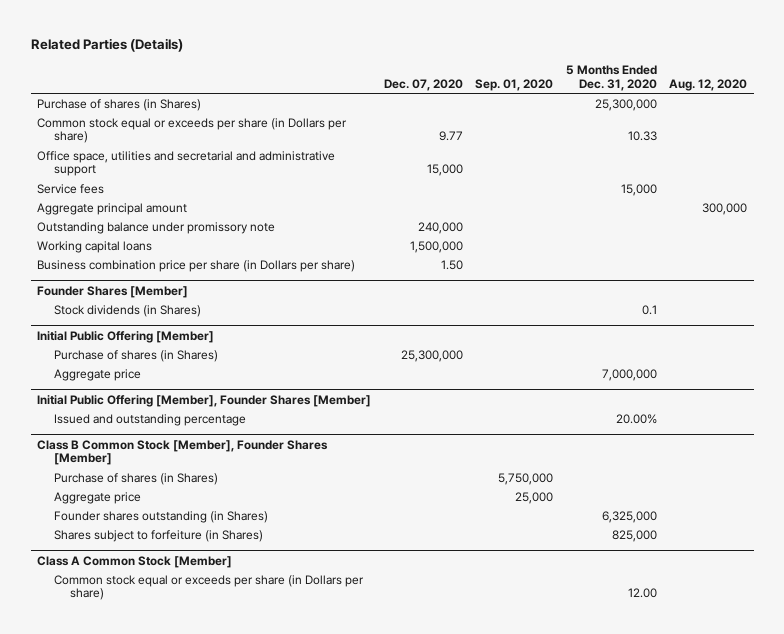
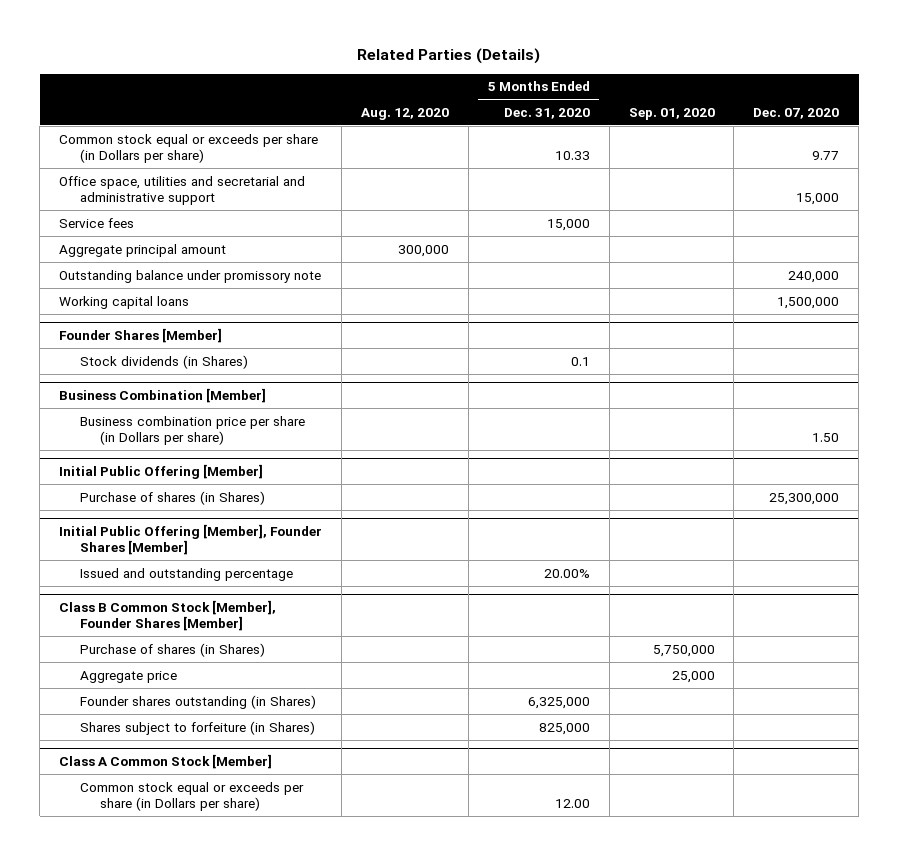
- | Dec. 07, 2020 | Sep. 01, 2020 | 5 Months Ended Dec. 31, 2020 | Aug. 12, 2020
+ | Aug. 12, 2020 | 5 Months Ended Dec. 31, 2020 | Sep. 01, 2020 | Dec. 07, 2020
- Purchase of shares (in Shares) | | | 25,300,000 |
- Business combination price per share (in Dollars per share) | 1.50 | | |
+ Business Combination [Member]
+ Business combination price per share (in Dollars per share) | | | | 1.50
@ Initial Public Offering [Member]
- Aggregate price | | | 7,000,000 |

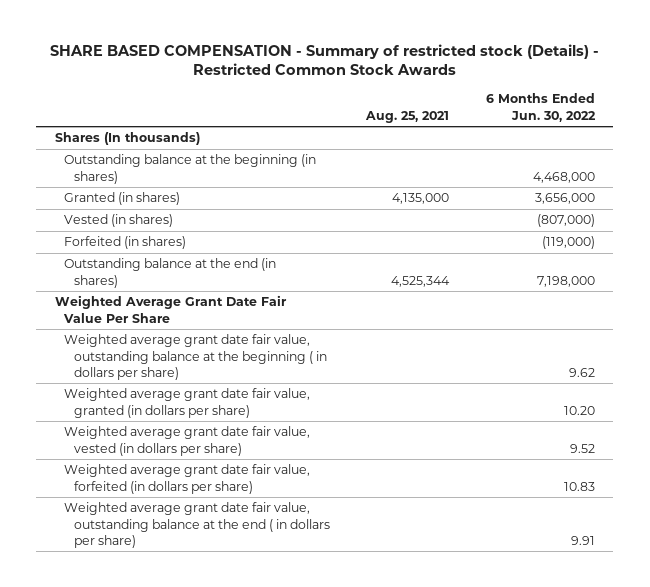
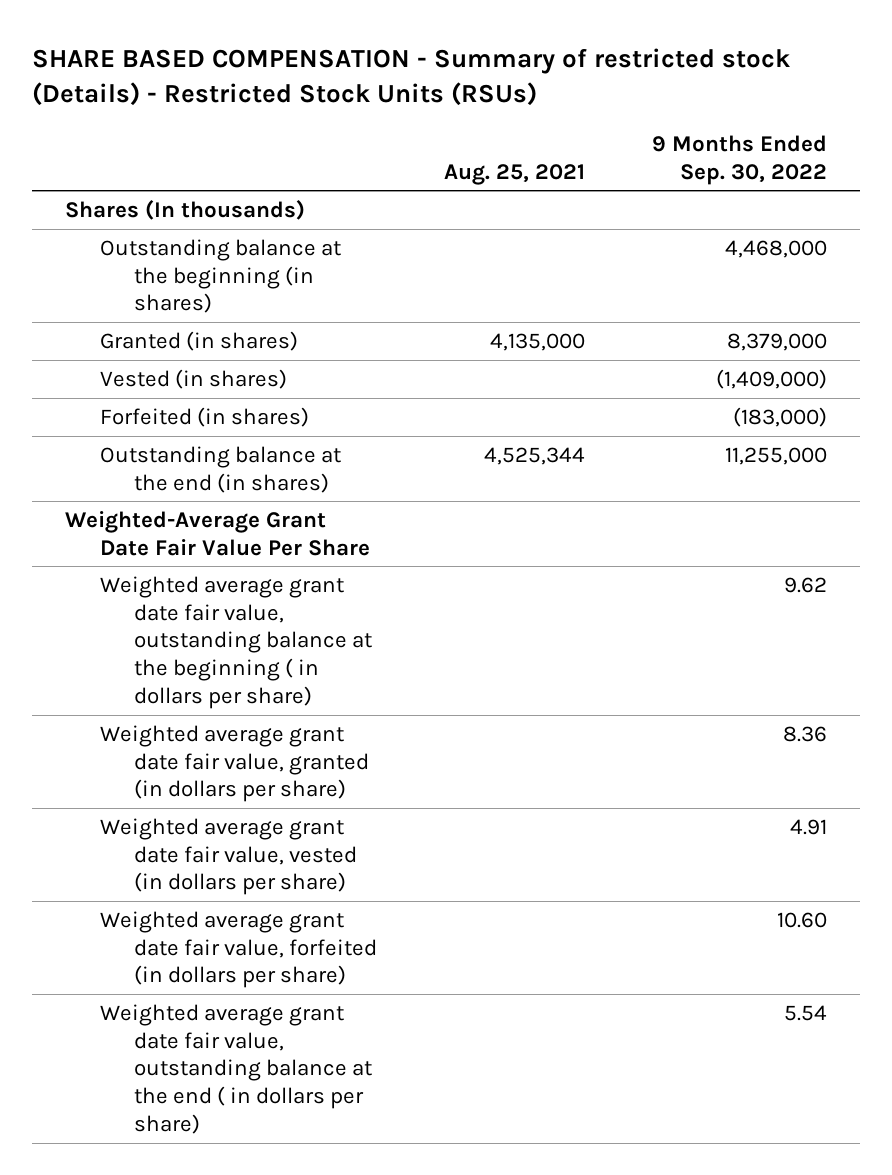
- SHARE BASED COMPENSATION - Summary of restricted stock (Details) - Restricted Common Stock Awards
+ SHARE BASED COMPENSATION - Summary of restricted stock (Details) - Restricted Stock Units (RSUs)
- | Aug. 25, 2021 | 6 Months Ended Jun. 30, 2022
+ | Aug. 25, 2021 | 9 Months Ended Sep. 30, 2022
- Weighted Average Grant Date Fair Value Per Share
+ Weighted-Average Grant Date Fair Value Per Share

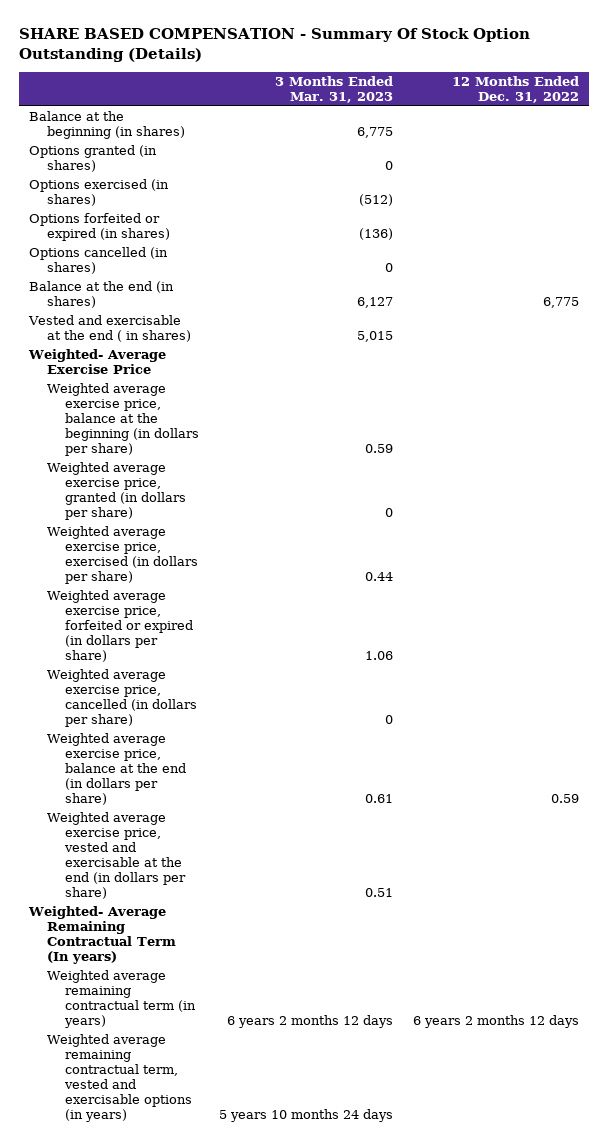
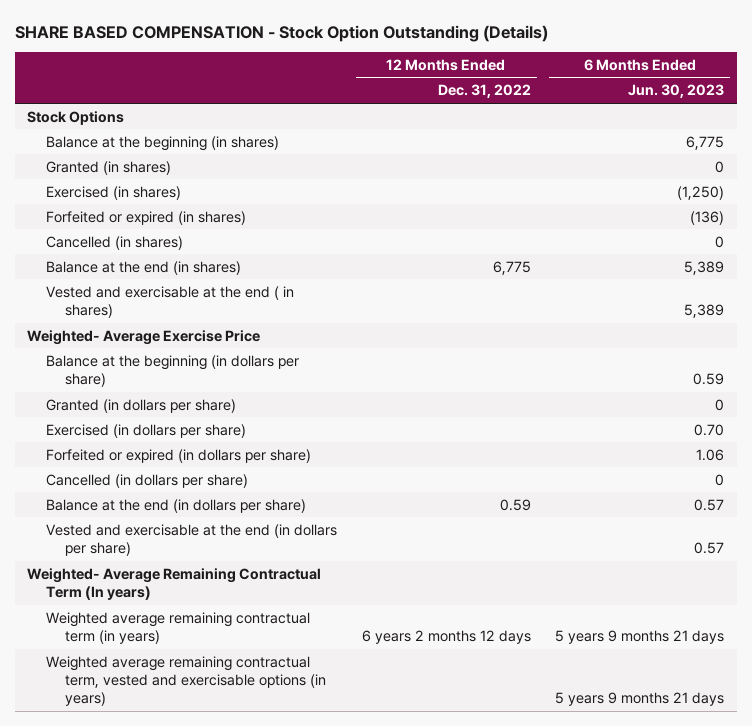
- SHARE BASED COMPENSATION - Summary Of Stock Option Outstanding (Details)
+ SHARE BASED COMPENSATION - Stock Option Outstanding (Details)
- | 3 Months Ended Mar. 31, 2023 | 12 Months Ended Dec. 31, 2022
+ | 12 Months Ended Dec. 31, 2022 | 6 Months Ended Jun. 30, 2023
+ Stock Options
- Options granted (in shares) | 0 |
- Options exercised (in shares) | (512) |
- Options forfeited or expired (in shares) | (136) |
- Options cancelled (in shares) | 0 |
+ Granted (in shares) | | 0
+ Exercised (in shares) | | (1,250)
+ Forfeited or expired (in shares) | | (136)
+ Cancelled (in shares) | | 0
- Weighted average exercise price, balance at the beginning (in dollars per share) | 0.59 |
- Weighted average exercise price, granted (in dollars per share) | 0 |
- Weighted average exercise price, exercised (in dollars per share) | 0.44 |
- Weighted average exercise price, forfeited or expired (in dollars per share) | 1.06 |
- Weighted average exercise price, cancelled (in dollars per share) | 0 |
- Weighted average exercise price, balance at the end (in dollars per share) | 0.61 | 0.59
- Weighted average exercise price, vested and exercisable at the end (in dollars per share) | 0.51 |
+ Balance at the beginning (in dollars per share) | | 0.59
+ Granted (in dollars per share) | | 0
+ Exercised (in dollars per share) | | 0.70
+ Forfeited or expired (in dollars per share) | | 1.06
+ Cancelled (in dollars per share) | | 0
+ Balance at the end (in dollars per share) | 0.59 | 0.57
+ Vested and exercisable at the end (in dollars per share) | | 0.57

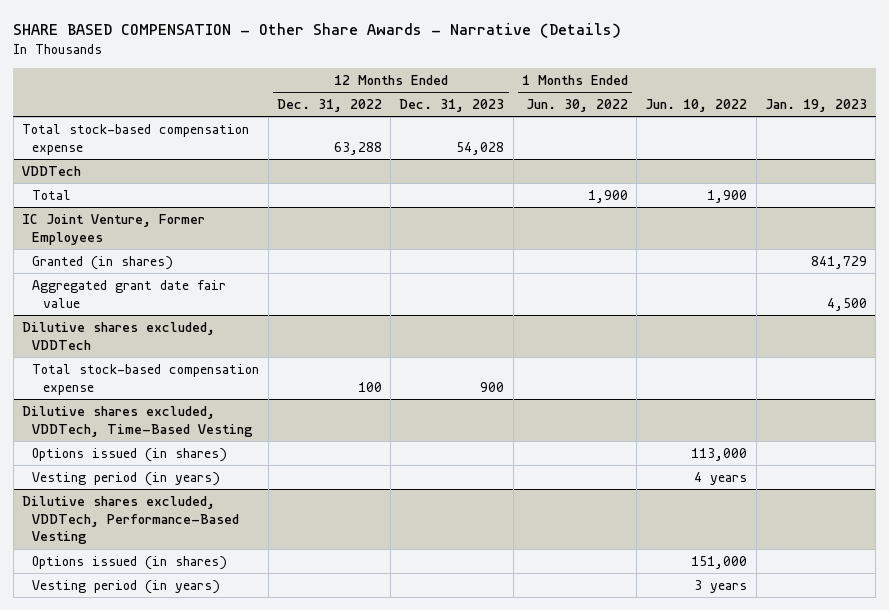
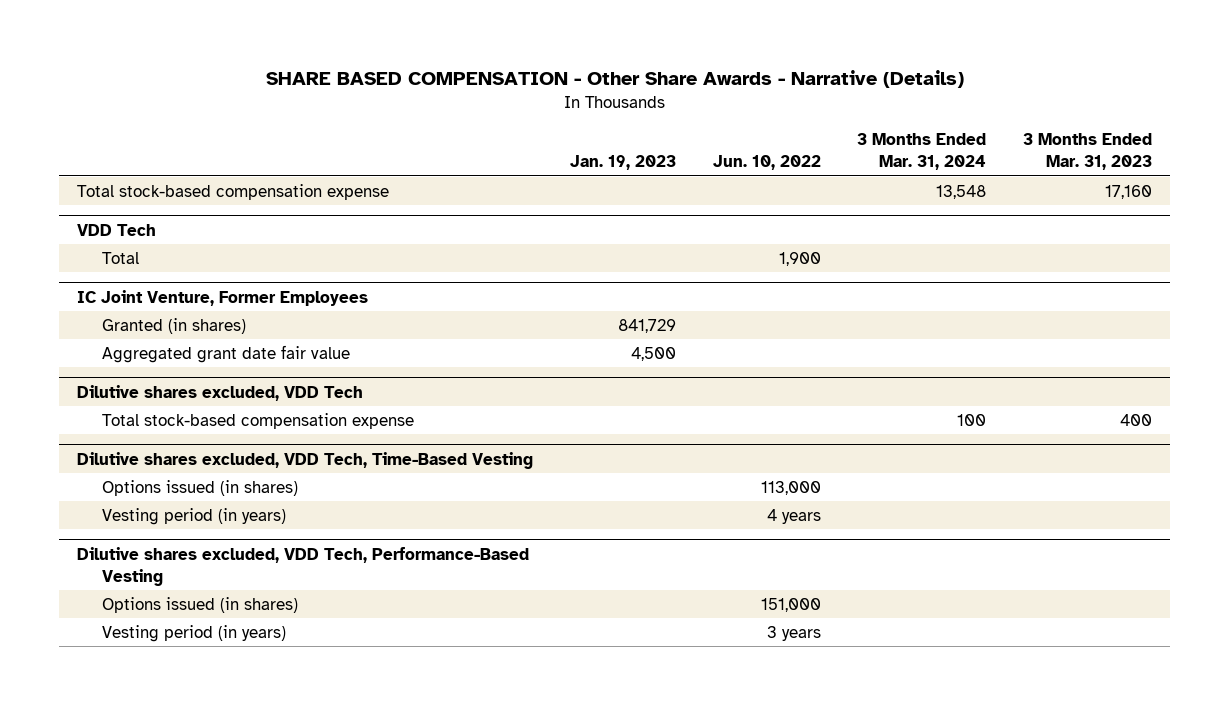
- | 12 Months Ended Dec. 31, 2022 | 12 Months Ended Dec. 31, 2023 | 1 Months Ended Jun. 30, 2022 | Jun. 10, 2022 | Jan. 19, 2023
+ | Jan. 19, 2023 | Jun. 10, 2022 | 3 Months Ended Mar. 31, 2024 | 3 Months Ended Mar. 31, 2023
- VDDTech
+ VDD Tech
- Dilutive shares excluded, VDDTech
+ Dilutive shares excluded, VDD Tech
- Dilutive shares excluded, VDDTech, Time-Based Vesting
+ Dilutive shares excluded, VDD Tech, Time-Based Vesting
- Dilutive shares excluded, VDDTech, Performance-Based Vesting
+ Dilutive shares excluded, VDD Tech, Performance-Based Vesting

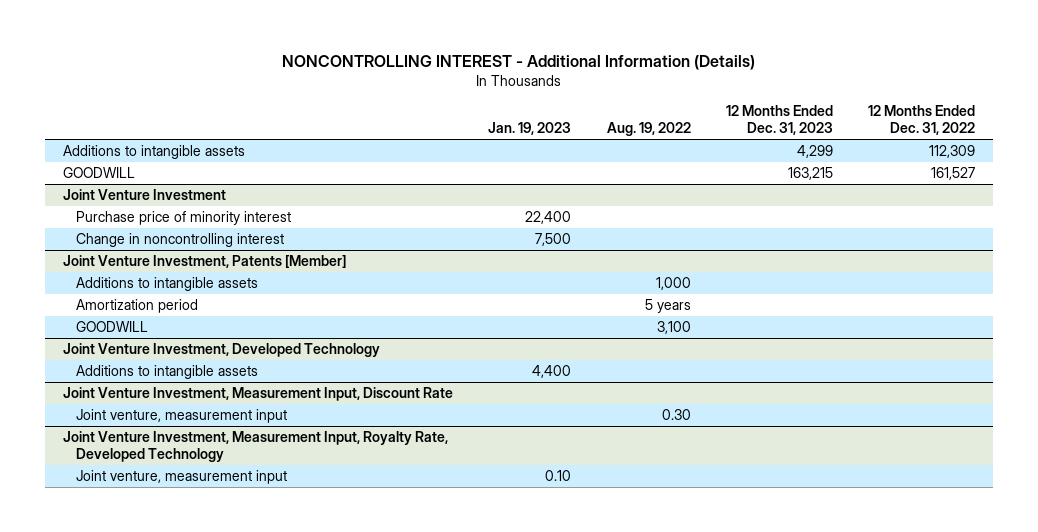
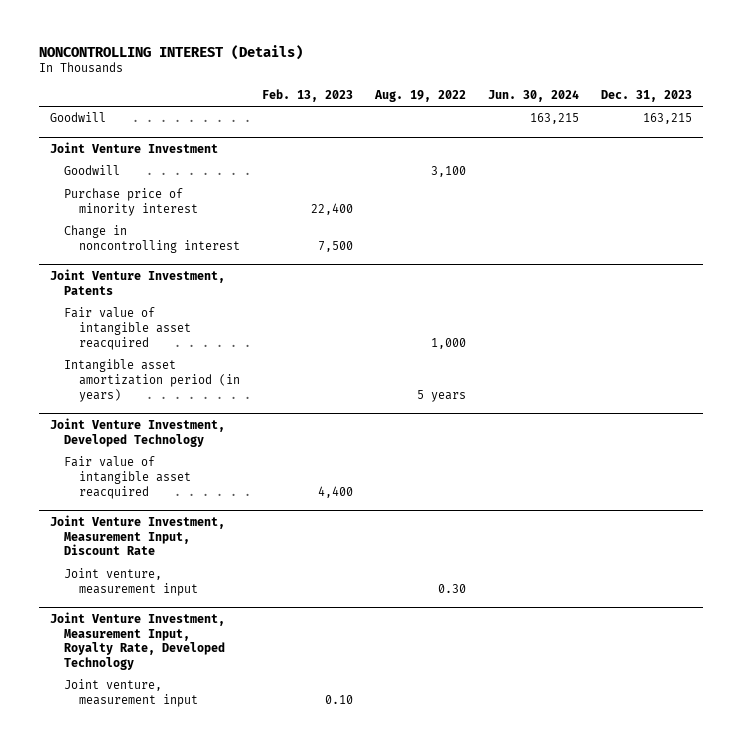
- NONCONTROLLING INTEREST - Additional Information (Details)
+ NONCONTROLLING INTEREST (Details)
- | Jan. 19, 2023 | Aug. 19, 2022 | 12 Months Ended Dec. 31, 2023 | 12 Months Ended Dec. 31, 2022
+ | Feb. 13, 2023 | Aug. 19, 2022 | Jun. 30, 2024 | Dec. 31, 2023
- Additions to intangible assets | | | 4,299 | 112,309
- GOODWILL | | | 163,215 | 161,527
+ Goodwill | | | 163,215 | 163,215
@ Joint Venture Investment
+ Goodwill | | 3,100 | |
- Joint Venture Investment, Patents [Member]
- Additions to intangible assets | | 1,000 | |
- Amortization period | | 5 years | |
- GOODWILL | | 3,100 | |
+ Joint Venture Investment, Patents
+ Fair value of intangible asset reacquired | | 1,000 | |
+ Intangible asset amortization period (in years) | | 5 years | |
@ Joint Venture Investment, Developed Technology
- Additions to intangible assets | 4,400 | | |
+ Fair value of intangible asset reacquired | 4,400 | | |

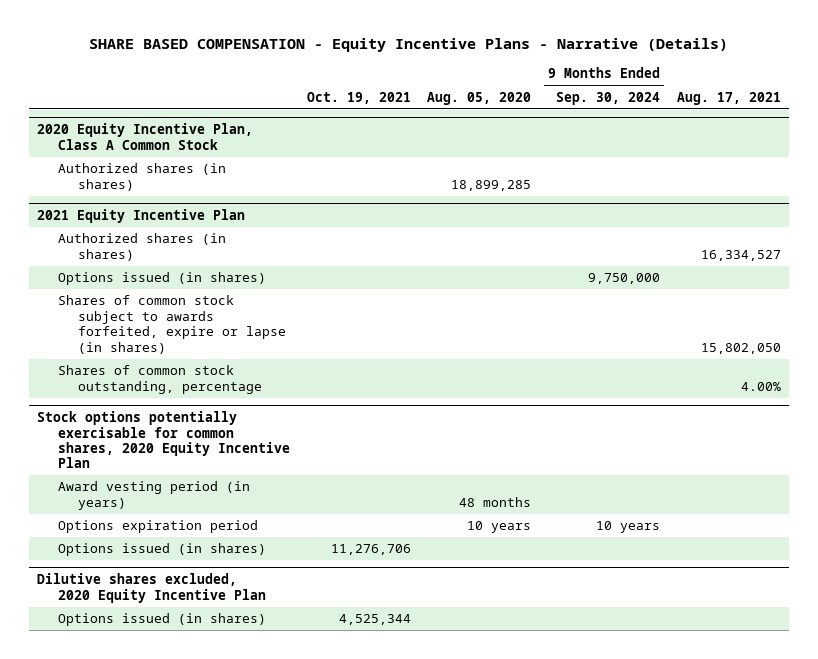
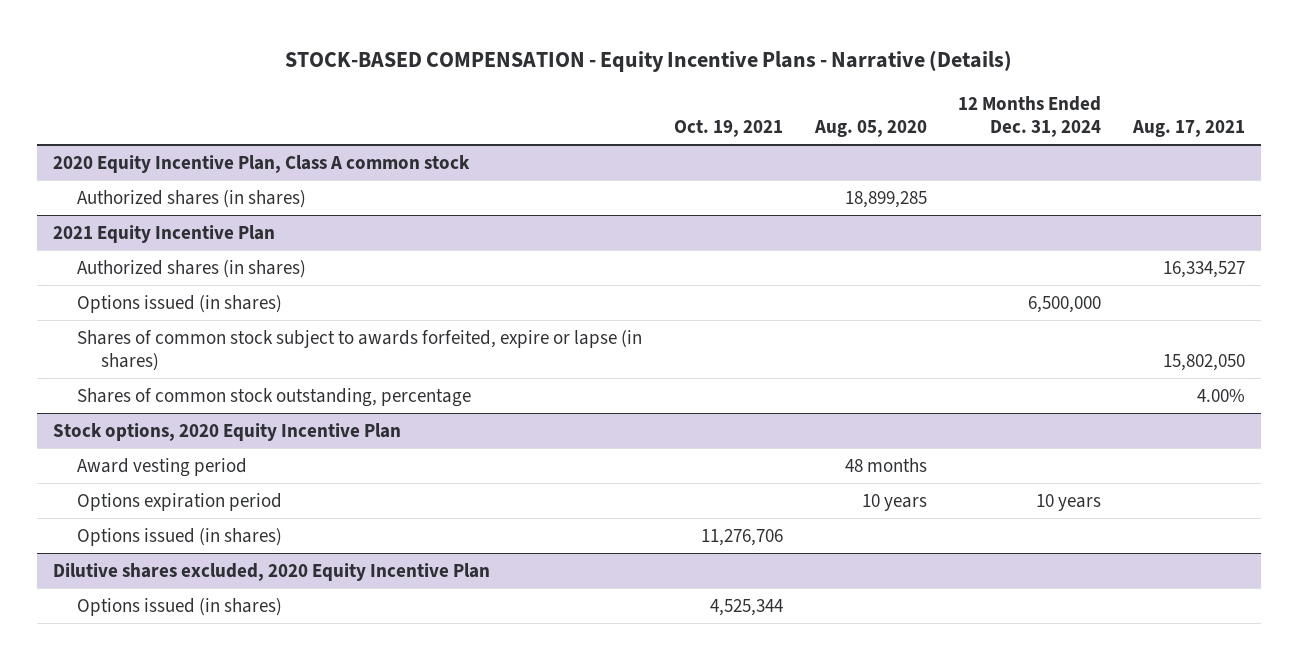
- SHARE BASED COMPENSATION - Equity Incentive Plans - Narrative (Details)
+ STOCK-BASED COMPENSATION - Equity Incentive Plans - Narrative (Details)
- | Oct. 19, 2021 | Aug. 05, 2020 | 9 Months Ended Sep. 30, 2024 | Aug. 17, 2021
+ | Oct. 19, 2021 | Aug. 05, 2020 | 12 Months Ended Dec. 31, 2024 | Aug. 17, 2021
- 2020 Equity Incentive Plan, Class A Common Stock
+ 2020 Equity Incentive Plan, Class A common stock
- Stock options potentially exercisable for common shares, 2020 Equity Incentive Plan
- Award vesting period (in years) | | 48 months | |
+ Stock options, 2020 Equity Incentive Plan
+ Award vesting period | | 48 months | |

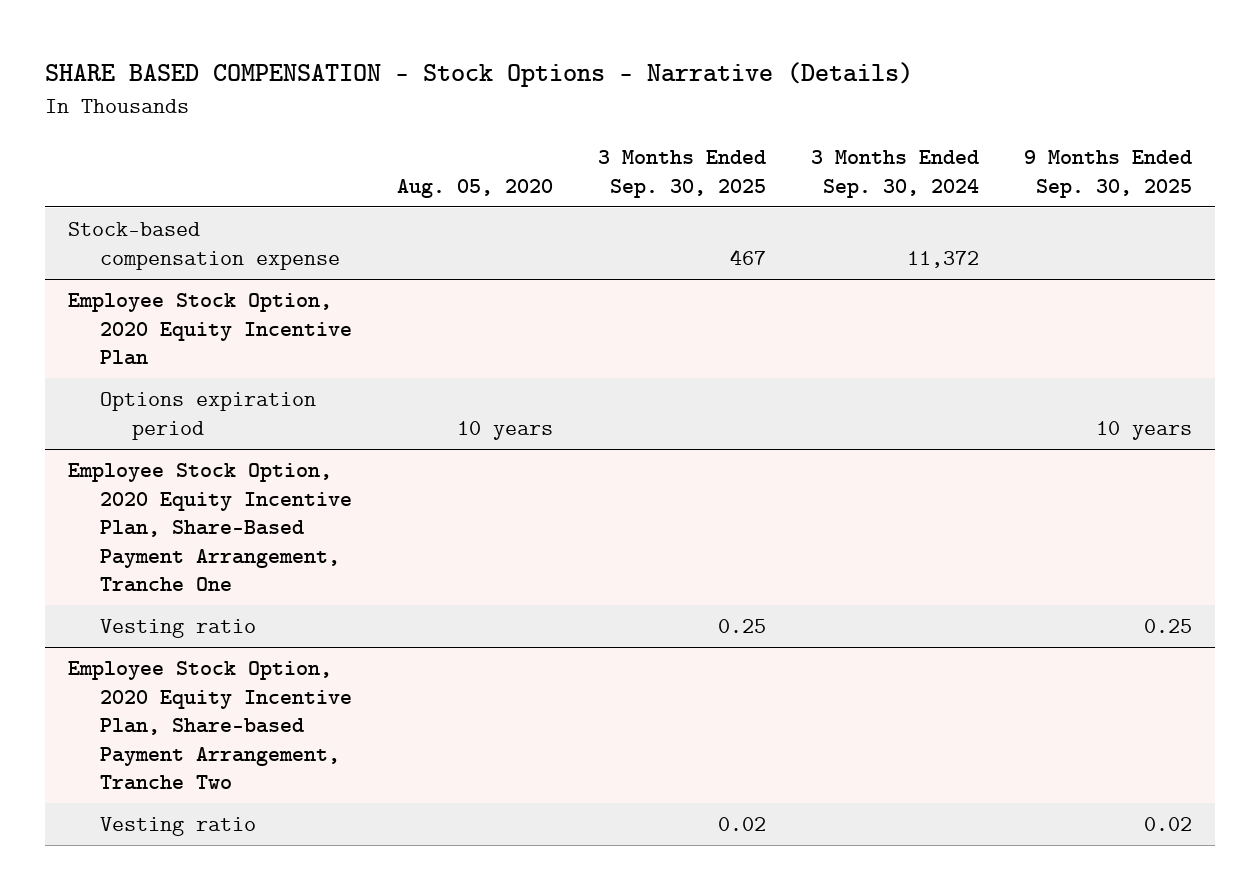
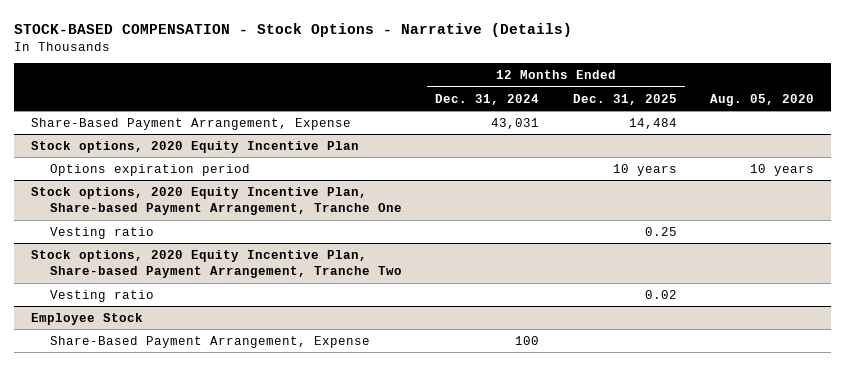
- SHARE BASED COMPENSATION - Stock Options - Narrative (Details)
+ STOCK-BASED COMPENSATION - Stock Options - Narrative (Details)
- | Aug. 05, 2020 | 3 Months Ended Sep. 30, 2025 | 3 Months Ended Sep. 30, 2024 | 9 Months Ended Sep. 30, 2025
+ | 12 Months Ended Dec. 31, 2024 | 12 Months Ended Dec. 31, 2025 | Aug. 05, 2020
- Stock-based compensation expense | | 467 | 11,372 |
- Employee Stock Option, 2020 Equity Incentive Plan
+ Share-Based Payment Arrangement, Expense | 43,031 | 14,484 |
+ Stock options, 2020 Equity Incentive Plan
- Employee Stock Option, 2020 Equity Incentive Plan, Share-Based Payment Arrangement, Tranche One
+ Stock options, 2020 Equity Incentive Plan, Share-based Payment Arrangement, Tranche One
- Employee Stock Option, 2020 Equity Incentive Plan, Share-based Payment Arrangement, Tranche Two
+ Stock options, 2020 Equity Incentive Plan, Share-based Payment Arrangement, Tranche Two
+ Employee Stock
+ Share-Based Payment Arrangement, Expense | 100 | |

